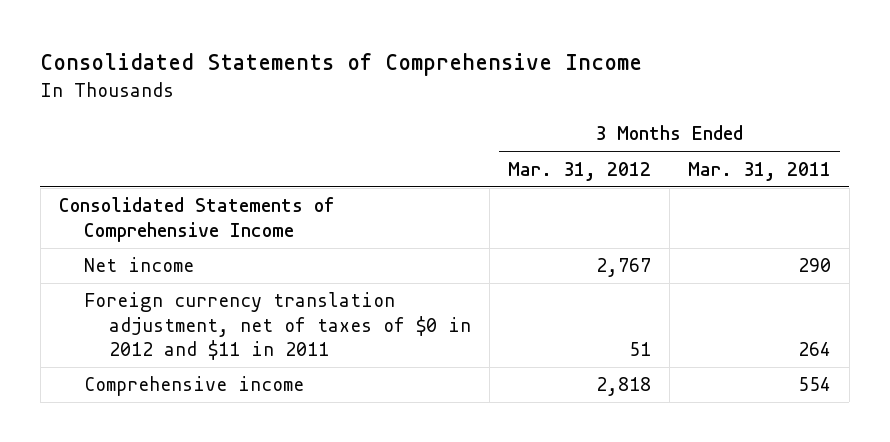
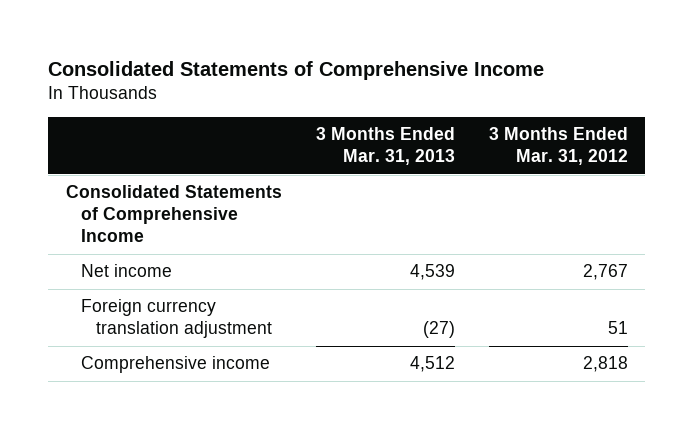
- | 3 Months Ended Mar. 31, 2012 | 3 Months Ended Mar. 31, 2011
+ | 3 Months Ended Mar. 31, 2013 | 3 Months Ended Mar. 31, 2012
- Foreign currency translation adjustment, net of taxes of $0 in 2012 and $11 in 2011 | 51 | 264
+ Foreign currency translation adjustment | (27) | 51

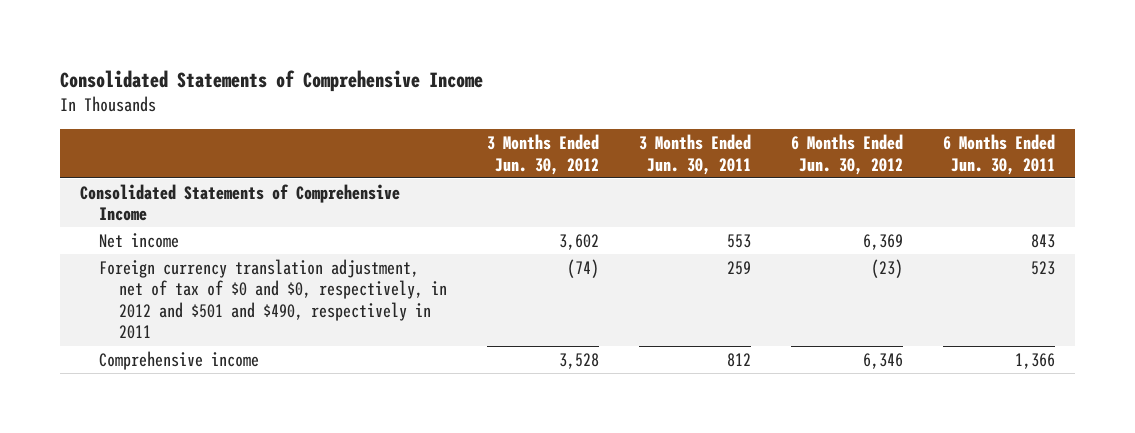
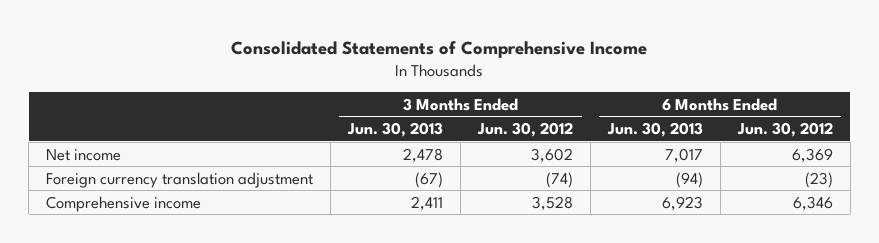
- | 3 Months Ended Jun. 30, 2012 | 3 Months Ended Jun. 30, 2011 | 6 Months Ended Jun. 30, 2012 | 6 Months Ended Jun. 30, 2011
+ | 3 Months Ended Jun. 30, 2013 | 3 Months Ended Jun. 30, 2012 | 6 Months Ended Jun. 30, 2013 | 6 Months Ended Jun. 30, 2012
- Consolidated Statements of Comprehensive Income
- Foreign currency translation adjustment, net of tax of $0 and $0, respectively, in 2012 and $501 and $490, respectively in 2011 | (74) | 259 | (23) | 523
+ Foreign currency translation adjustment | (67) | (74) | (94) | (23)

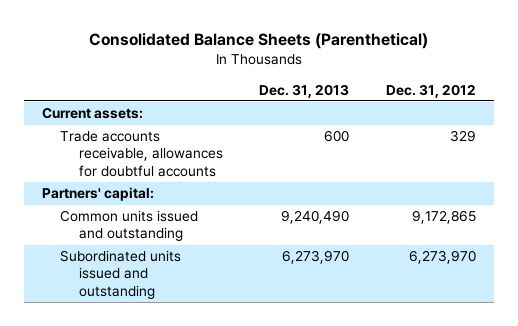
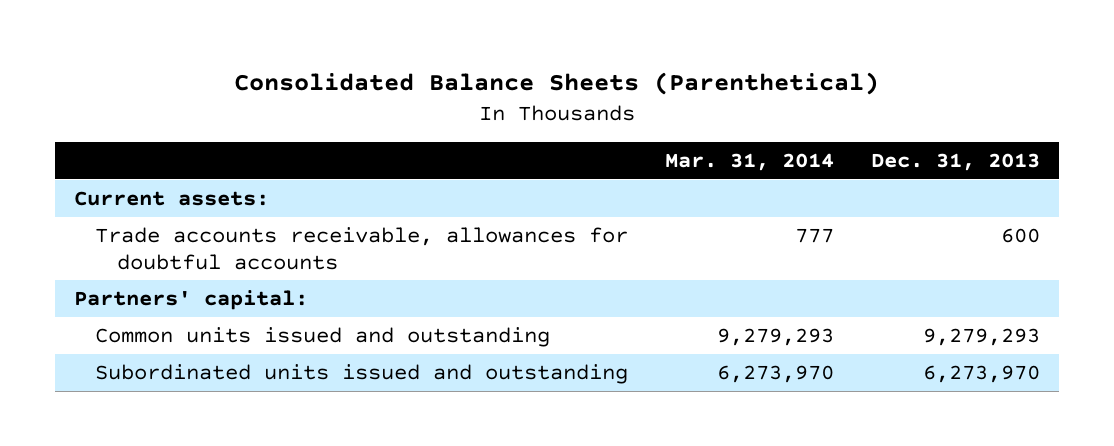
- | Dec. 31, 2013 | Dec. 31, 2012
+ | Mar. 31, 2014 | Dec. 31, 2013
- Common units issued and outstanding | 9,240,490 | 9,172,865
+ Common units issued and outstanding | 9,279,293 | 9,279,293

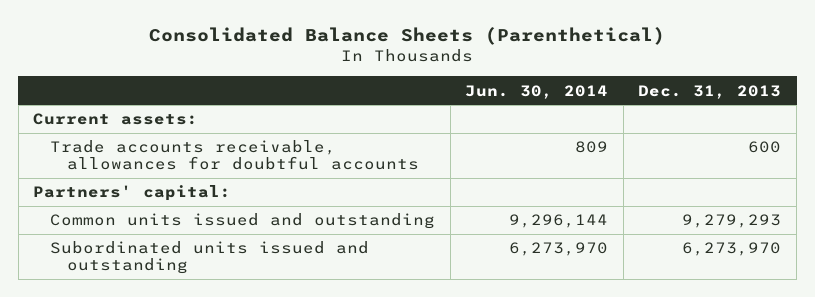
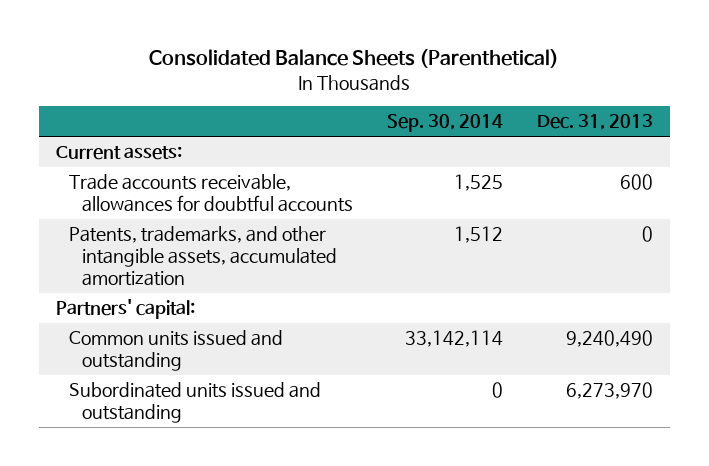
- | Jun. 30, 2014 | Dec. 31, 2013
+ | Sep. 30, 2014 | Dec. 31, 2013
+ Patents, trademarks, and other intangible assets, accumulated amortization | 1,512 | 0
- Common units issued and outstanding | 9,296,144 | 9,279,293
+ Common units issued and outstanding | 33,142,114 | 9,240,490

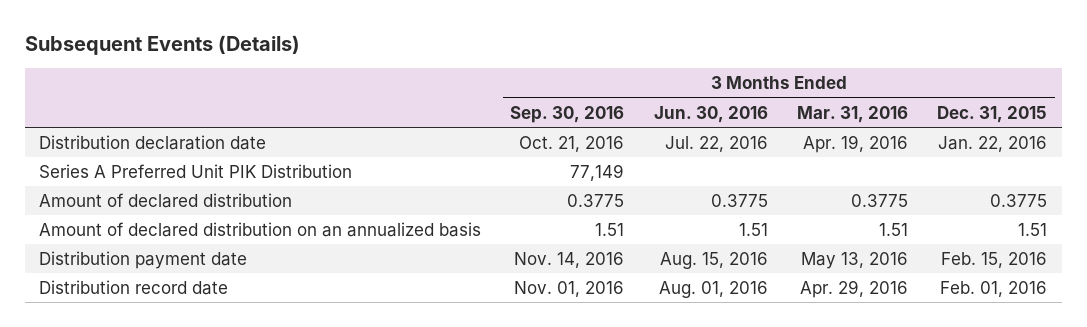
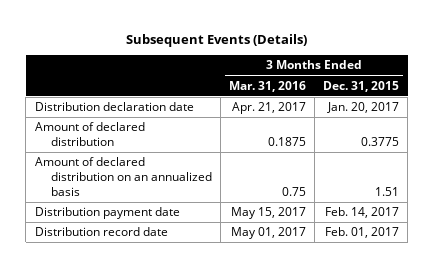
- | 3 Months Ended Sep. 30, 2016 | 3 Months Ended Jun. 30, 2016 | 3 Months Ended Mar. 31, 2016 | 3 Months Ended Dec. 31, 2015
+ | 3 Months Ended Mar. 31, 2016 | 3 Months Ended Dec. 31, 2015
- Distribution declaration date | Oct. 21, 2016 | Jul. 22, 2016 | Apr. 19, 2016 | Jan. 22, 2016
- Series A Preferred Unit PIK Distribution | 77,149 | | |
- Amount of declared distribution | 0.3775 | 0.3775 | 0.3775 | 0.3775
- Amount of declared distribution on an annualized basis | 1.51 | 1.51 | 1.51 | 1.51
- Distribution payment date | Nov. 14, 2016 | Aug. 15, 2016 | May 13, 2016 | Feb. 15, 2016
- Distribution record date | Nov. 01, 2016 | Aug. 01, 2016 | Apr. 29, 2016 | Feb. 01, 2016
+ Distribution declaration date | Apr. 21, 2017 | Jan. 20, 2017
+ Amount of declared distribution | 0.1875 | 0.3775
+ Amount of declared distribution on an annualized basis | 0.75 | 1.51
+ Distribution payment date | May 15, 2017 | Feb. 14, 2017
+ Distribution record date | May 01, 2017 | Feb. 01, 2017

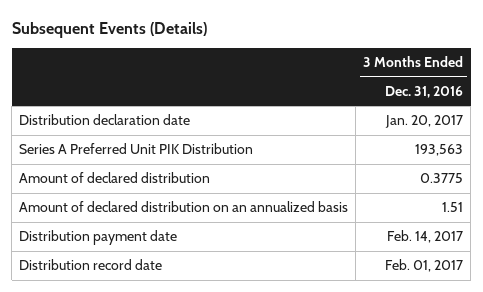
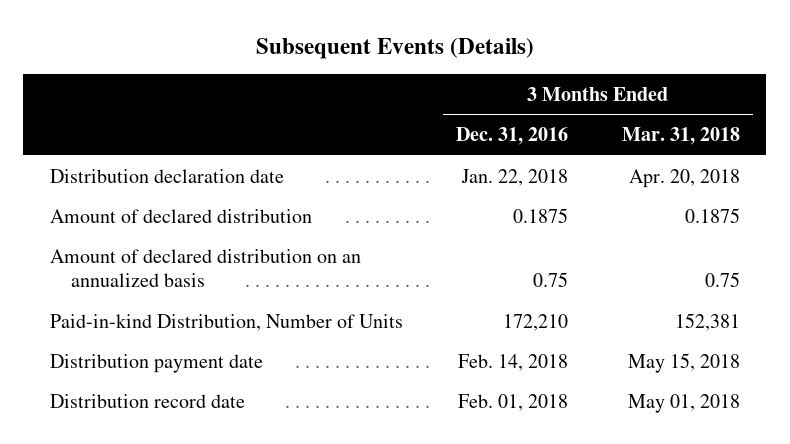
- | 3 Months Ended Dec. 31, 2016
+ | 3 Months Ended Dec. 31, 2016 | 3 Months Ended Mar. 31, 2018
- Distribution declaration date | Jan. 20, 2017
- Series A Preferred Unit PIK Distribution | 193,563
- Amount of declared distribution | 0.3775
- Amount of declared distribution on an annualized basis | 1.51
- Distribution payment date | Feb. 14, 2017
- Distribution record date | Feb. 01, 2017
+ Distribution declaration date | Jan. 22, 2018 | Apr. 20, 2018
+ Amount of declared distribution | 0.1875 | 0.1875
+ Amount of declared distribution on an annualized basis | 0.75 | 0.75
+ Paid-in-kind Distribution, Number of Units | 172,210 | 152,381
+ Distribution payment date | Feb. 14, 2018 | May 15, 2018
+ Distribution record date | Feb. 01, 2018 | May 01, 2018

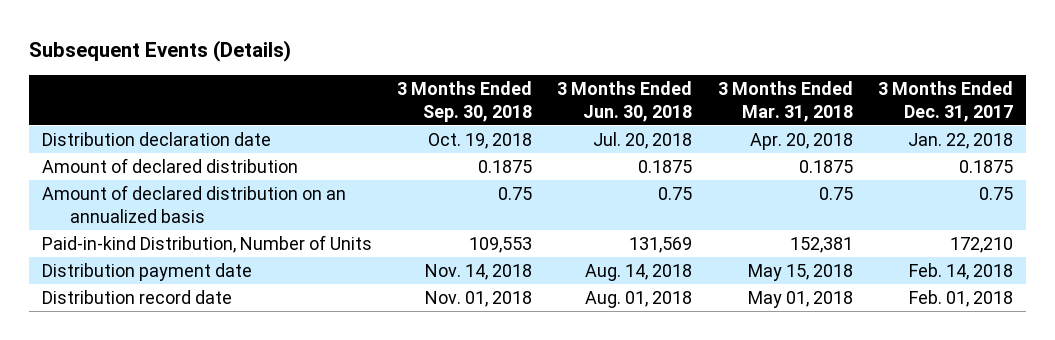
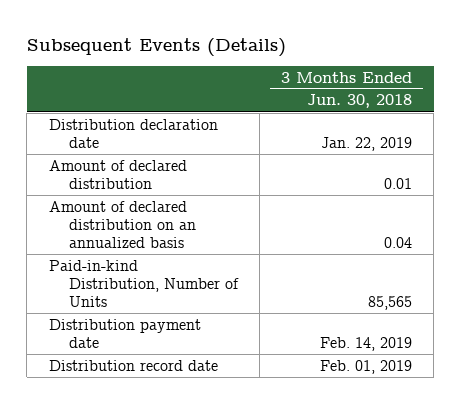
- | 3 Months Ended Sep. 30, 2018 | 3 Months Ended Jun. 30, 2018 | 3 Months Ended Mar. 31, 2018 | 3 Months Ended Dec. 31, 2017
+ | 3 Months Ended Jun. 30, 2018
- Distribution declaration date | Oct. 19, 2018 | Jul. 20, 2018 | Apr. 20, 2018 | Jan. 22, 2018
- Amount of declared distribution | 0.1875 | 0.1875 | 0.1875 | 0.1875
- Amount of declared distribution on an annualized basis | 0.75 | 0.75 | 0.75 | 0.75
- Paid-in-kind Distribution, Number of Units | 109,553 | 131,569 | 152,381 | 172,210
- Distribution payment date | Nov. 14, 2018 | Aug. 14, 2018 | May 15, 2018 | Feb. 14, 2018
- Distribution record date | Nov. 01, 2018 | Aug. 01, 2018 | May 01, 2018 | Feb. 01, 2018
+ Distribution declaration date | Jan. 22, 2019
+ Amount of declared distribution | 0.01
+ Amount of declared distribution on an annualized basis | 0.04
+ Paid-in-kind Distribution, Number of Units | 85,565
+ Distribution payment date | Feb. 14, 2019
+ Distribution record date | Feb. 01, 2019

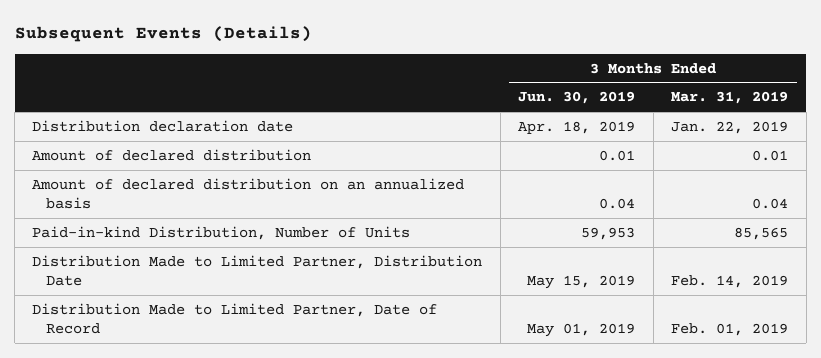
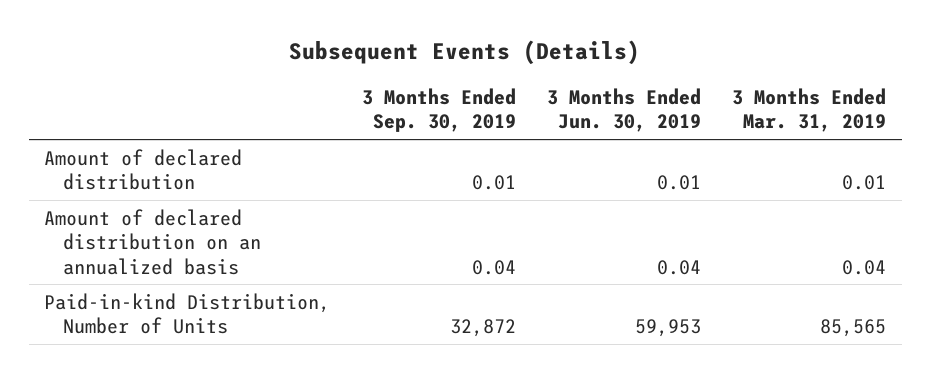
- | 3 Months Ended Jun. 30, 2019 | 3 Months Ended Mar. 31, 2019
+ | 3 Months Ended Sep. 30, 2019 | 3 Months Ended Jun. 30, 2019 | 3 Months Ended Mar. 31, 2019
- Distribution declaration date | Apr. 18, 2019 | Jan. 22, 2019
- Distribution Made to Limited Partner, Distribution Date | May 15, 2019 | Feb. 14, 2019
- Distribution Made to Limited Partner, Date of Record | May 01, 2019 | Feb. 01, 2019

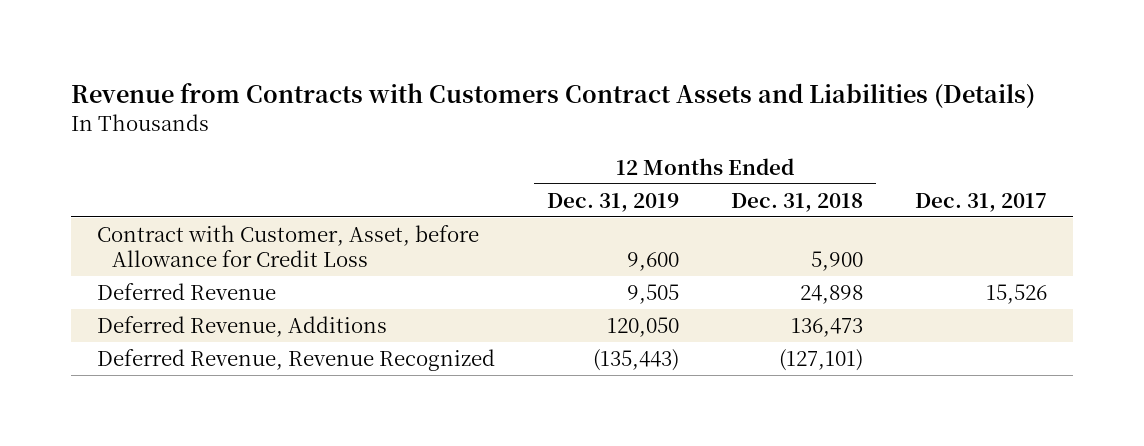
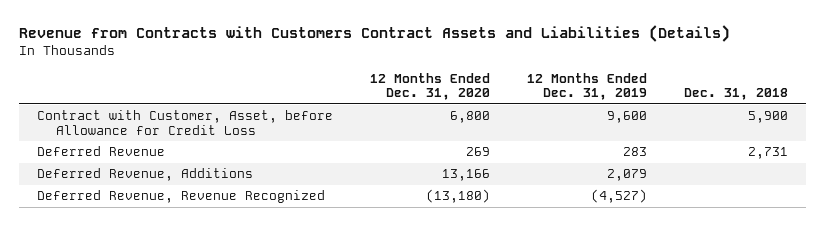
- | 12 Months Ended Dec. 31, 2019 | 12 Months Ended Dec. 31, 2018 | Dec. 31, 2017
+ | 12 Months Ended Dec. 31, 2020 | 12 Months Ended Dec. 31, 2019 | Dec. 31, 2018
- Deferred Revenue | 9,505 | 24,898 | 15,526
- Deferred Revenue, Additions | 120,050 | 136,473 |
- Deferred Revenue, Revenue Recognized | (135,443) | (127,101) |
+ Deferred Revenue | 269 | 283 | 2,731
+ Deferred Revenue, Additions | 13,166 | 2,079 |
+ Deferred Revenue, Revenue Recognized | (13,180) | (4,527) |

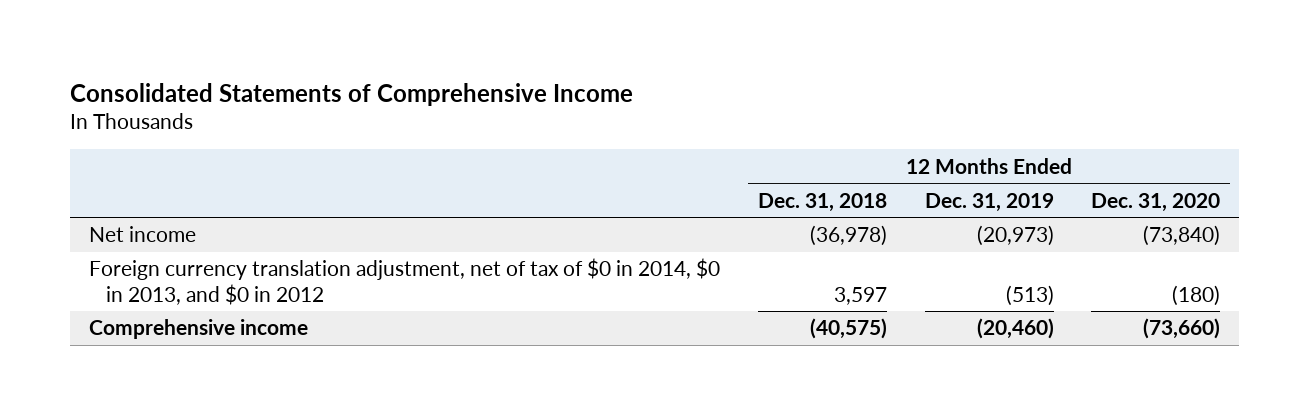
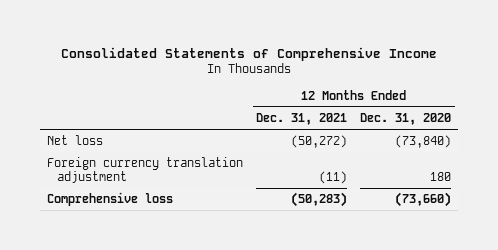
- | 12 Months Ended Dec. 31, 2018 | 12 Months Ended Dec. 31, 2019 | 12 Months Ended Dec. 31, 2020
+ | 12 Months Ended Dec. 31, 2021 | 12 Months Ended Dec. 31, 2020
- Net income | (36,978) | (20,973) | (73,840)
- Foreign currency translation adjustment, net of tax of $0 in 2014, $0 in 2013, and $0 in 2012 | 3,597 | (513) | (180)
- Comprehensive income | (40,575) | (20,460) | (73,660)
+ Net loss | (50,272) | (73,840)
+ Foreign currency translation adjustment | (11) | 180
+ Comprehensive loss | (50,283) | (73,660)

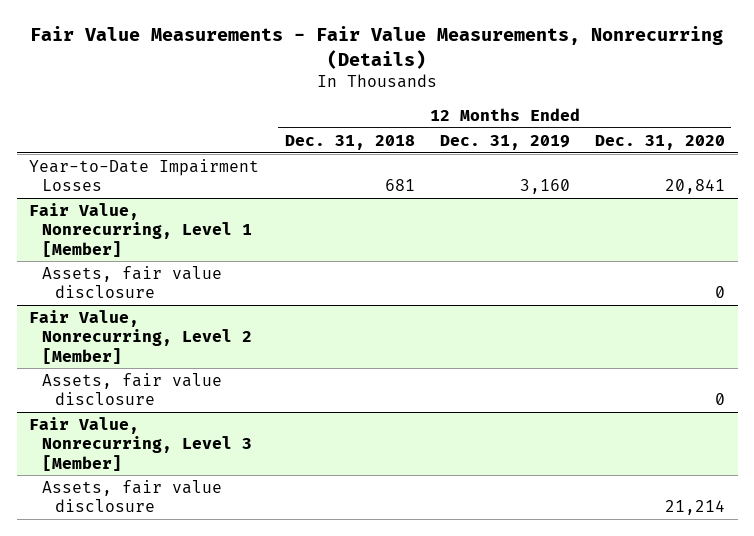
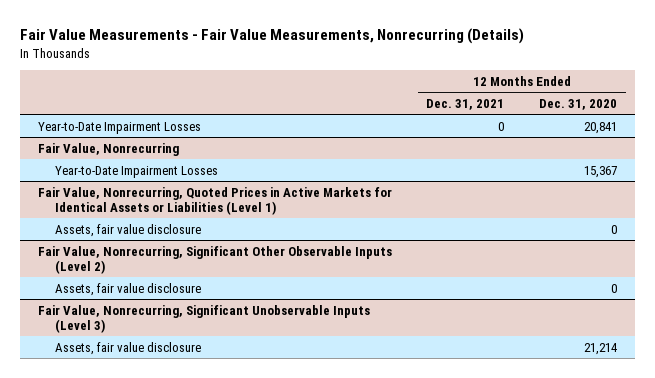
- | 12 Months Ended Dec. 31, 2018 | 12 Months Ended Dec. 31, 2019 | 12 Months Ended Dec. 31, 2020
+ | 12 Months Ended Dec. 31, 2021 | 12 Months Ended Dec. 31, 2020
- Fair Value, Nonrecurring, Level 1 [Member]
+ Fair Value, Nonrecurring
+ Year-to-Date Impairment Losses | | 15,367
+ Fair Value, Nonrecurring, Quoted Prices in Active Markets for Identical Assets or Liabilities (Level 1)
- Fair Value, Nonrecurring, Level 2 [Member]
+ Fair Value, Nonrecurring, Significant Other Observable Inputs (Level 2)
- Fair Value, Nonrecurring, Level 3 [Member]
+ Fair Value, Nonrecurring, Significant Unobservable Inputs (Level 3)

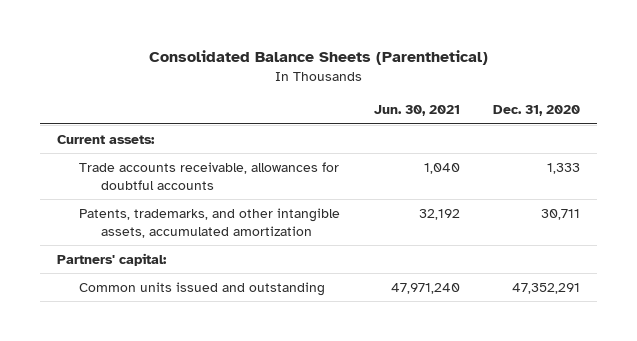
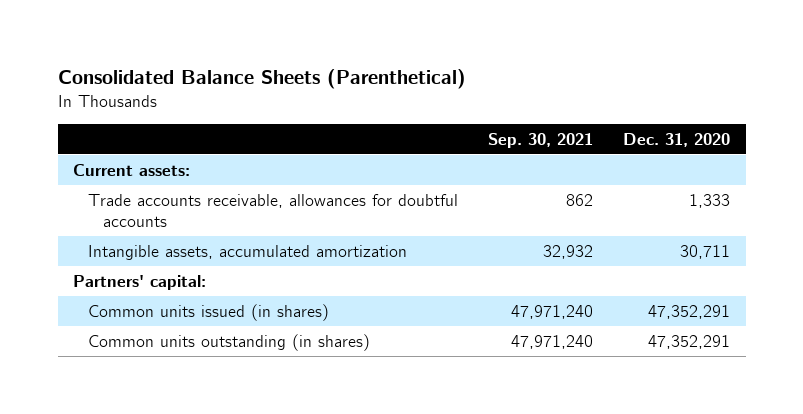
- | Jun. 30, 2021 | Dec. 31, 2020
+ | Sep. 30, 2021 | Dec. 31, 2020
- Patents, trademarks, and other intangible assets, accumulated amortization | 32,192 | 30,711
+ Intangible assets, accumulated amortization | 32,932 | 30,711
- Common units issued and outstanding | 47,971,240 | 47,352,291
+ Common units issued (in shares) | 47,971,240 | 47,352,291
+ Common units outstanding (in shares) | 47,971,240 | 47,352,291

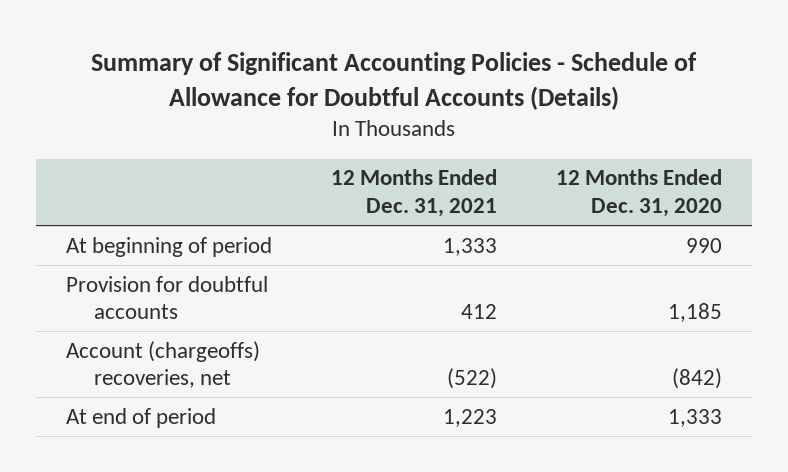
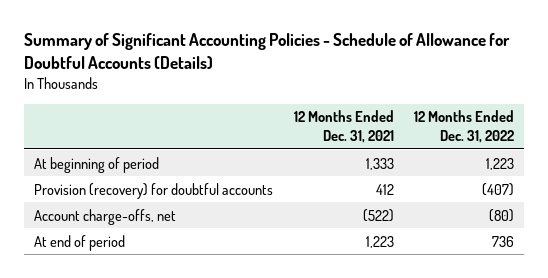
- | 12 Months Ended Dec. 31, 2021 | 12 Months Ended Dec. 31, 2020
+ | 12 Months Ended Dec. 31, 2021 | 12 Months Ended Dec. 31, 2022
- Provision for doubtful accounts | 412 | 1,185
- Account (chargeoffs) recoveries, net | (522) | (842)
+ Provision (recovery) for doubtful accounts | 412 | (407)
+ Account charge-offs, net | (522) | (80)

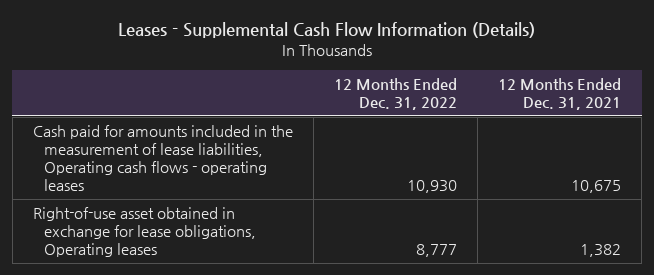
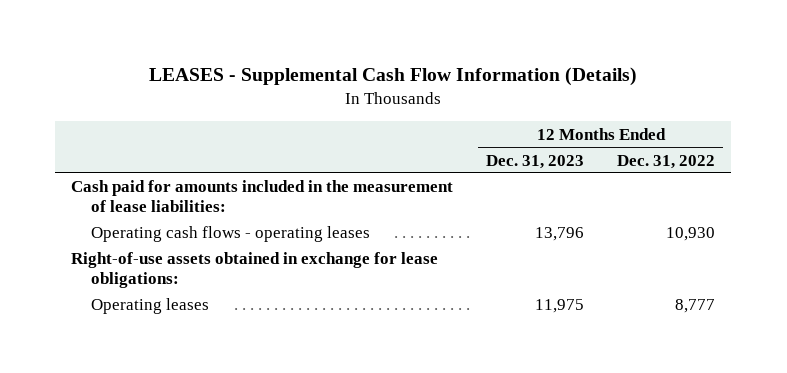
- Leases - Supplemental Cash Flow Information (Details)
+ LEASES - Supplemental Cash Flow Information (Details)
- | 12 Months Ended Dec. 31, 2022 | 12 Months Ended Dec. 31, 2021
+ | 12 Months Ended Dec. 31, 2023 | 12 Months Ended Dec. 31, 2022
- Cash paid for amounts included in the measurement of lease liabilities, Operating cash flows - operating leases | 10,930 | 10,675
- Right-of-use asset obtained in exchange for lease obligations, Operating leases | 8,777 | 1,382
+ Cash paid for amounts included in the measurement of lease liabilities:
+ Operating cash flows - operating leases | 13,796 | 10,930
+ Right-of-use assets obtained in exchange for lease obligations:
+ Operating leases | 11,975 | 8,777

